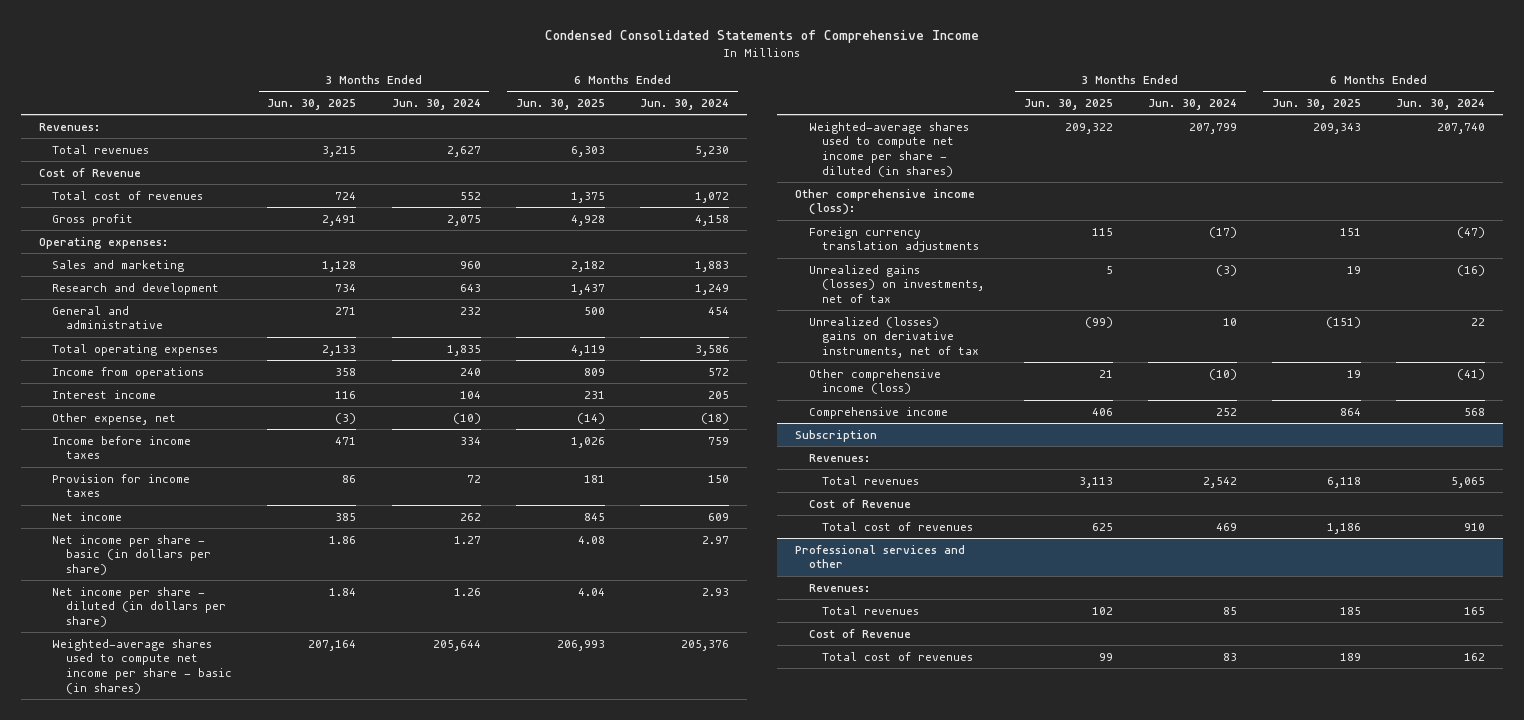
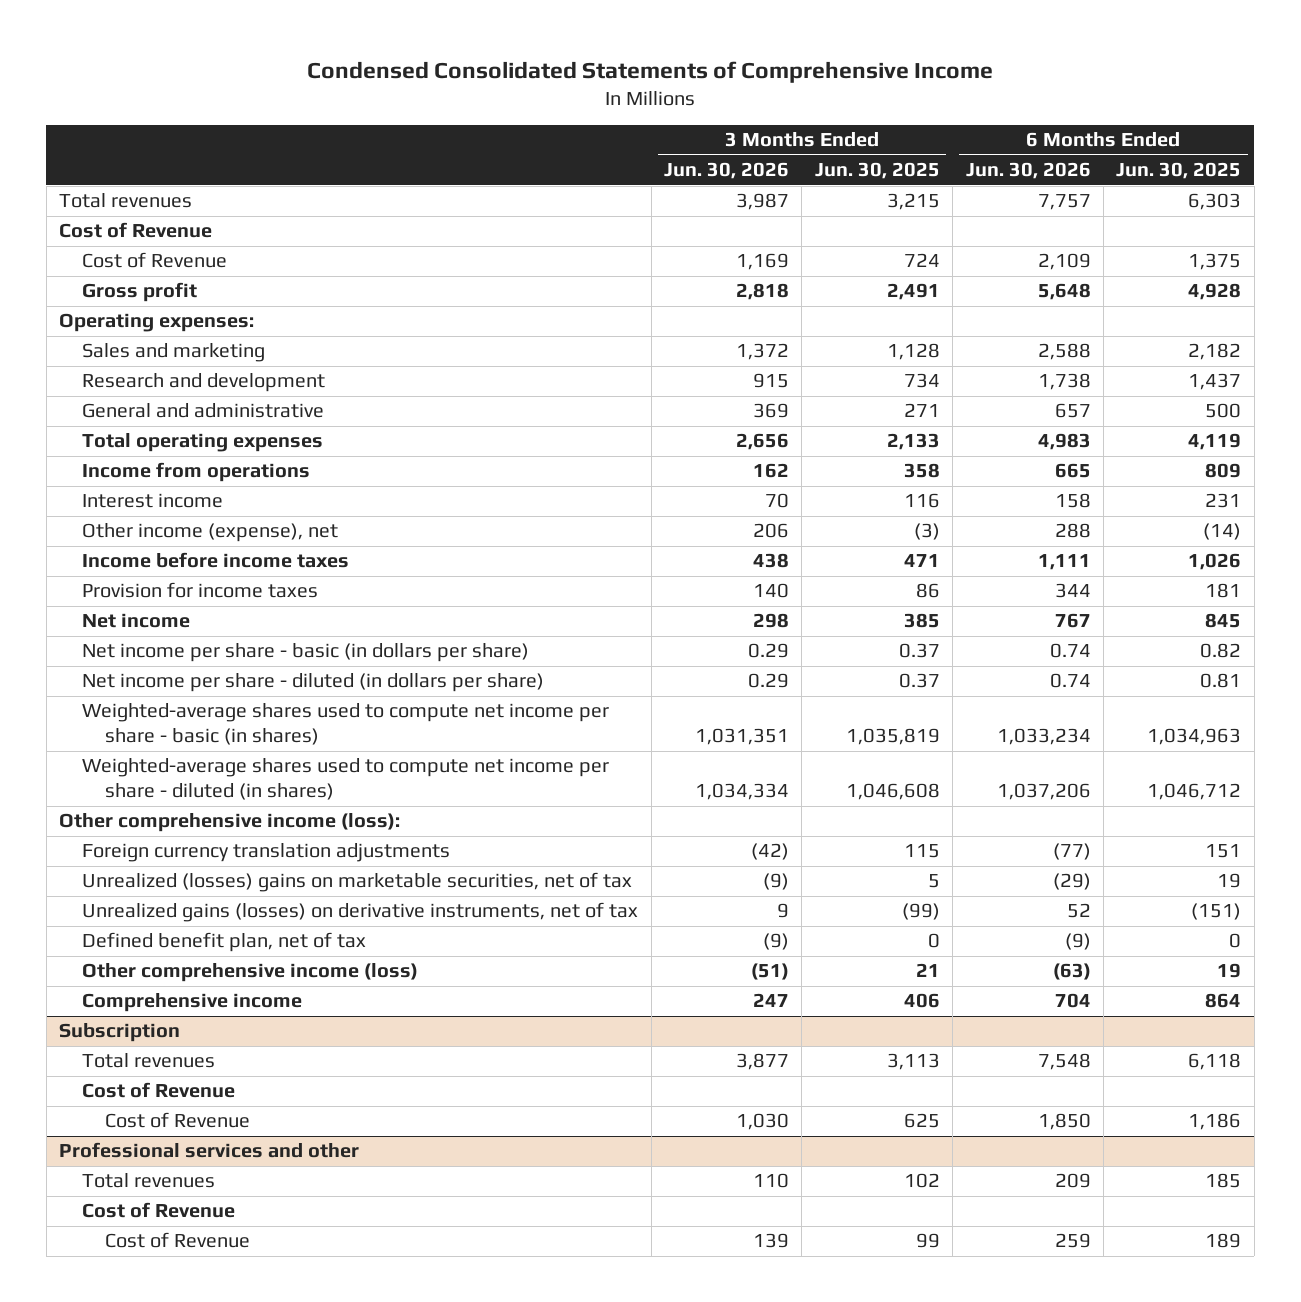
- | 3 Months Ended Jun. 30, 2025 | 3 Months Ended Jun. 30, 2024 | 6 Months Ended Jun. 30, 2025 | 6 Months Ended Jun. 30, 2024
+ | 3 Months Ended Jun. 30, 2026 | 3 Months Ended Jun. 30, 2025 | 6 Months Ended Jun. 30, 2026 | 6 Months Ended Jun. 30, 2025
- Revenues:
- Total cost of revenues | 724 | 552 | 1,375 | 1,072
+ Cost of Revenue | 1,169 | 724 | 2,109 | 1,375
- Other expense, net | (3) | (10) | (14) | (18)
+ Other income (expense), net | 206 | (3) | 288 | (14)
- Net income per share - basic (in dollars per share) | 1.86 | 1.27 | 4.08 | 2.97
- Net income per share - diluted (in dollars per share) | 1.84 | 1.26 | 4.04 | 2.93
- Weighted-average shares used to compute net income per share - basic (in shares) | 207,164 | 205,644 | 206,993 | 205,376
- Weighted-average shares used to compute net income per share - diluted (in shares) | 209,322 | 207,799 | 209,343 | 207,740
+ Net income per share - basic (in dollars per share) | 0.29 | 0.37 | 0.74 | 0.82
+ Net income per share - diluted (in dollars per share) | 0.29 | 0.37 | 0.74 | 0.81
+ Weighted-average shares used to compute net income per share - basic (in shares) | 1,031,351 | 1,035,819 | 1,033,234 | 1,034,963
+ Weighted-average shares used to compute net income per share - diluted (in shares) | 1,034,334 | 1,046,608 | 1,037,206 | 1,046,712
- Unrealized gains (losses) on investments, net of tax | 5 | (3) | 19 | (16)
- Unrealized (losses) gains on derivative instruments, net of tax | (99) | 10 | (151) | 22
+ Unrealized (losses) gains on marketable securities, net of tax | (9) | 5 | (29) | 19
+ Unrealized gains (losses) on derivative instruments, net of tax | 9 | (99) | 52 | (151)
+ Defined benefit plan, net of tax | (9) | 0 | (9) | 0
@ Subscription
- Revenues:
- Total cost of revenues | 625 | 469 | 1,186 | 910
+ Cost of Revenue | 1,030 | 625 | 1,850 | 1,186
@ Professional services and other
- Revenues:
- Total cost of revenues | 99 | 83 | 189 | 162
+ Cost of Revenue | 139 | 99 | 259 | 189

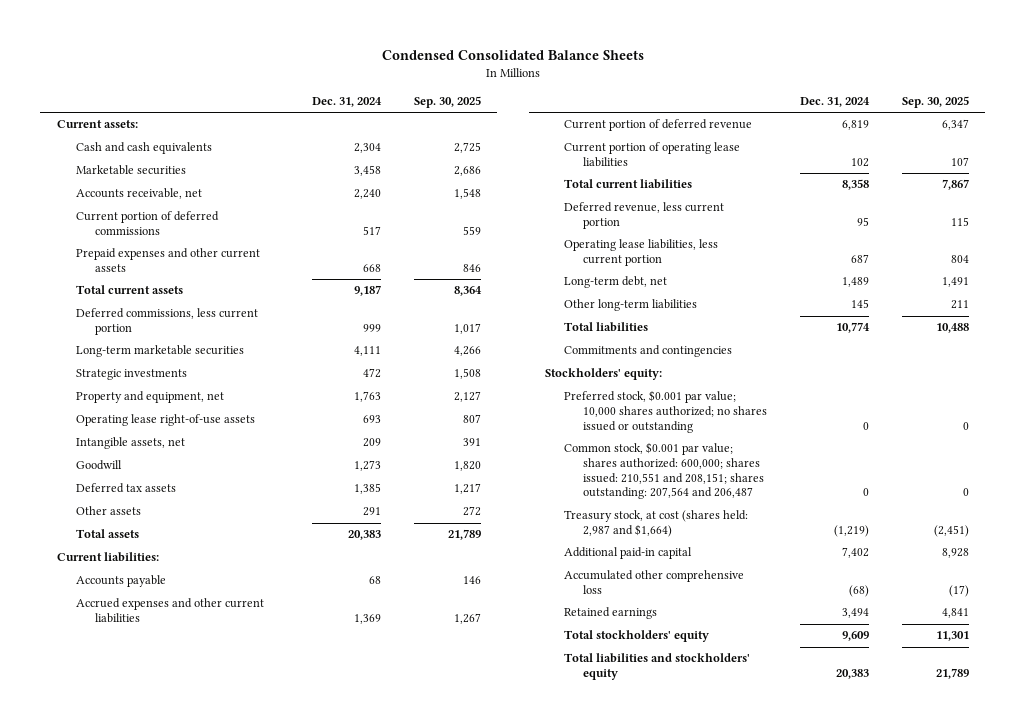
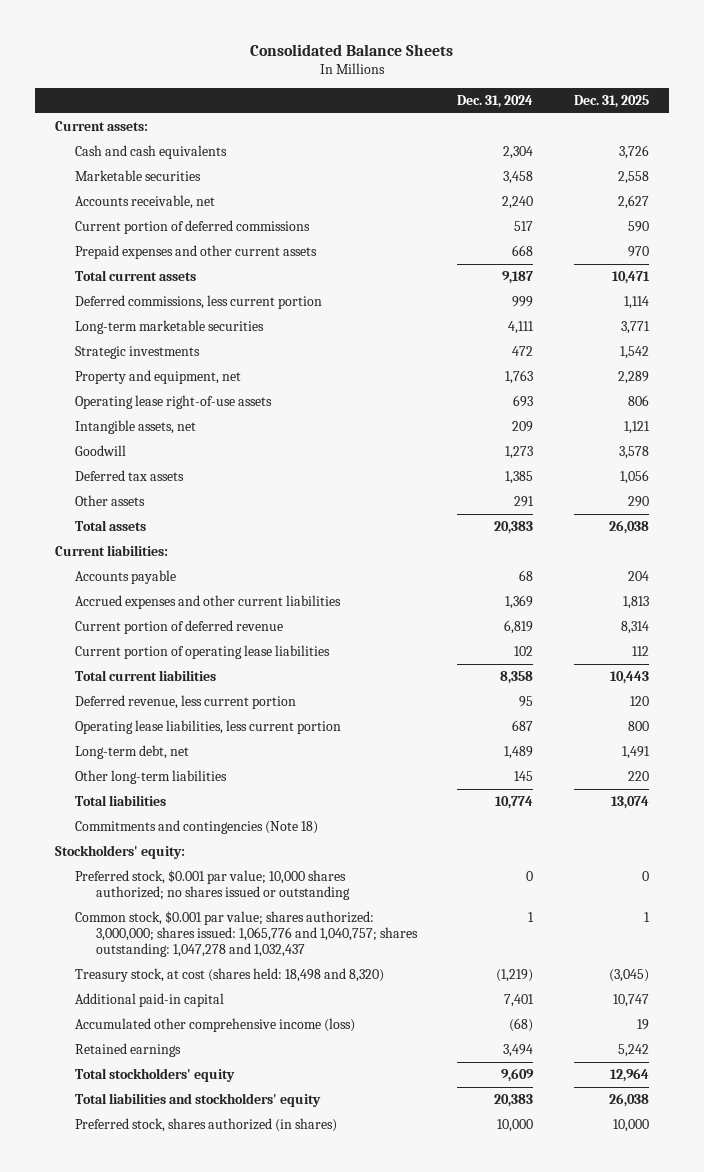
- Condensed Consolidated Balance Sheets
+ Consolidated Balance Sheets
- | Dec. 31, 2024 | Sep. 30, 2025
+ | Dec. 31, 2024 | Dec. 31, 2025
- Commitments and contingencies
+ Commitments and contingencies (Note 18)
- Common stock, $0.001 par value; shares authorized: 600,000; shares issued: 210,551 and 208,151; shares outstanding: 207,564 and 206,487 | 0 | 0
- Treasury stock, at cost (shares held: 2,987 and $1,664) | (1,219) | (2,451)
- Additional paid-in capital | 7,402 | 8,928
- Accumulated other comprehensive loss | (68) | (17)
+ Common stock, $0.001 par value; shares authorized: 3,000,000; shares issued: 1,065,776 and 1,040,757; shares outstanding: 1,047,278 and 1,032,437 | 1 | 1
+ Treasury stock, at cost (shares held: 18,498 and 8,320) | (1,219) | (3,045)
+ Additional paid-in capital | 7,401 | 10,747
+ Accumulated other comprehensive income (loss) | (68) | 19
+ Preferred stock, shares authorized (in shares) | 10,000 | 10,000

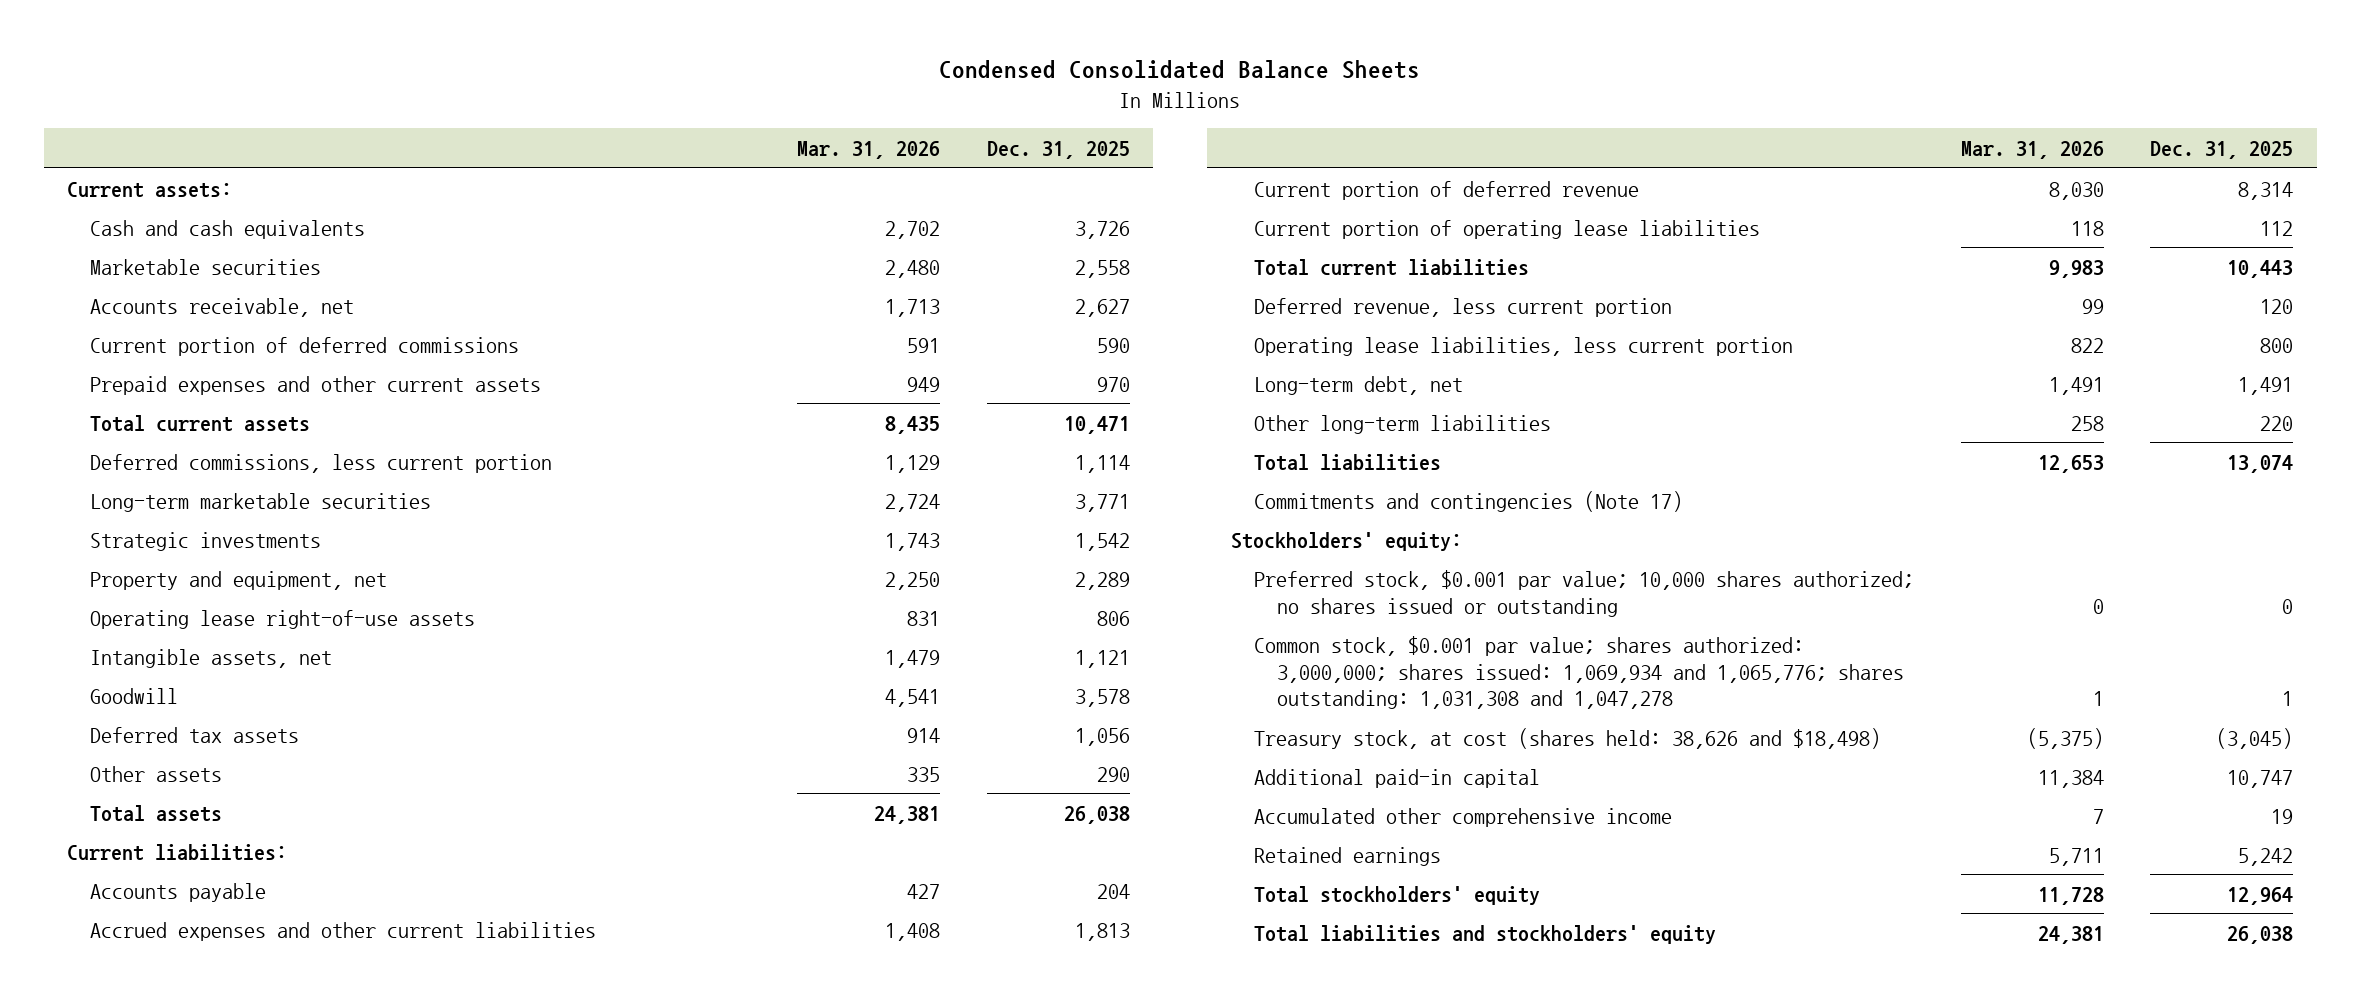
- Consolidated Balance Sheets
+ Condensed Consolidated Balance Sheets
- | Dec. 31, 2024 | Dec. 31, 2025
+ | Mar. 31, 2026 | Dec. 31, 2025
- Commitments and contingencies (Note 18)
+ Commitments and contingencies (Note 17)
- Common stock, $0.001 par value; shares authorized: 3,000,000; shares issued: 1,065,776 and 1,040,757; shares outstanding: 1,047,278 and 1,032,437 | 1 | 1
- Treasury stock, at cost (shares held: 18,498 and 8,320) | (1,219) | (3,045)
+ Common stock, $0.001 par value; shares authorized: 3,000,000; shares issued: 1,069,934 and 1,065,776; shares outstanding: 1,031,308 and 1,047,278 | 1 | 1
+ Treasury stock, at cost (shares held: 38,626 and $18,498) | (5,375) | (3,045)
- Accumulated other comprehensive income (loss) | (68) | 19
+ Accumulated other comprehensive income | 7 | 19
- Preferred stock, shares authorized (in shares) | 10,000 | 10,000

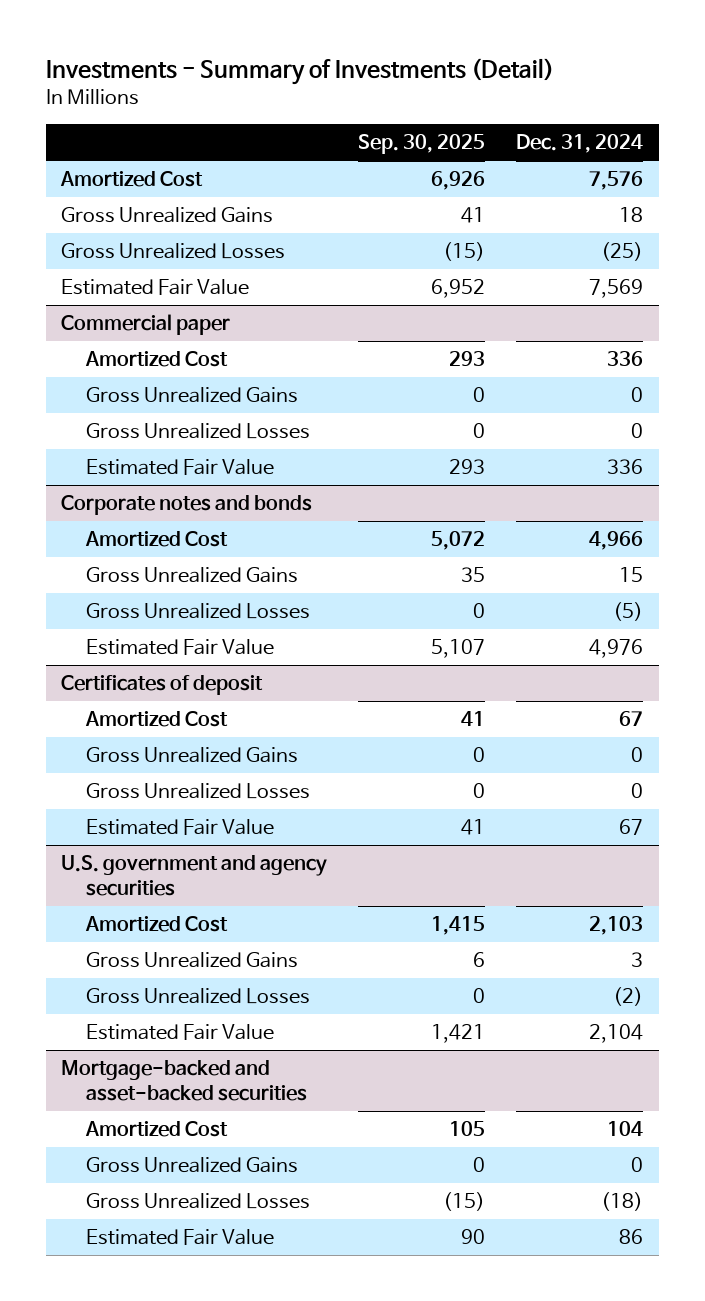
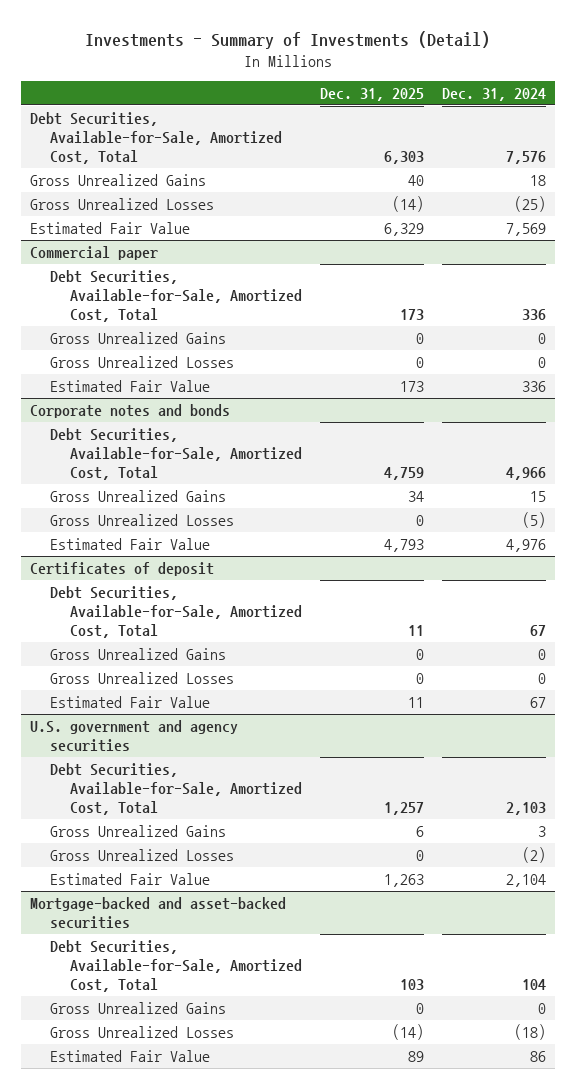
- | Sep. 30, 2025 | Dec. 31, 2024
+ | Dec. 31, 2025 | Dec. 31, 2024
- Amortized Cost | 6,926 | 7,576
+ Debt Securities, Available-for-Sale, Amortized Cost, Total | 6,303 | 7,576
@ Commercial paper
- Amortized Cost | 293 | 336
+ Debt Securities, Available-for-Sale, Amortized Cost, Total | 173 | 336
@ Corporate notes and bonds
- Amortized Cost | 5,072 | 4,966
+ Debt Securities, Available-for-Sale, Amortized Cost, Total | 4,759 | 4,966
@ Certificates of deposit
- Amortized Cost | 41 | 67
+ Debt Securities, Available-for-Sale, Amortized Cost, Total | 11 | 67
@ U.S. government and agency securities
- Amortized Cost | 1,415 | 2,103
+ Debt Securities, Available-for-Sale, Amortized Cost, Total | 1,257 | 2,103
@ Mortgage-backed and asset-backed securities
- Amortized Cost | 105 | 104
+ Debt Securities, Available-for-Sale, Amortized Cost, Total | 103 | 104

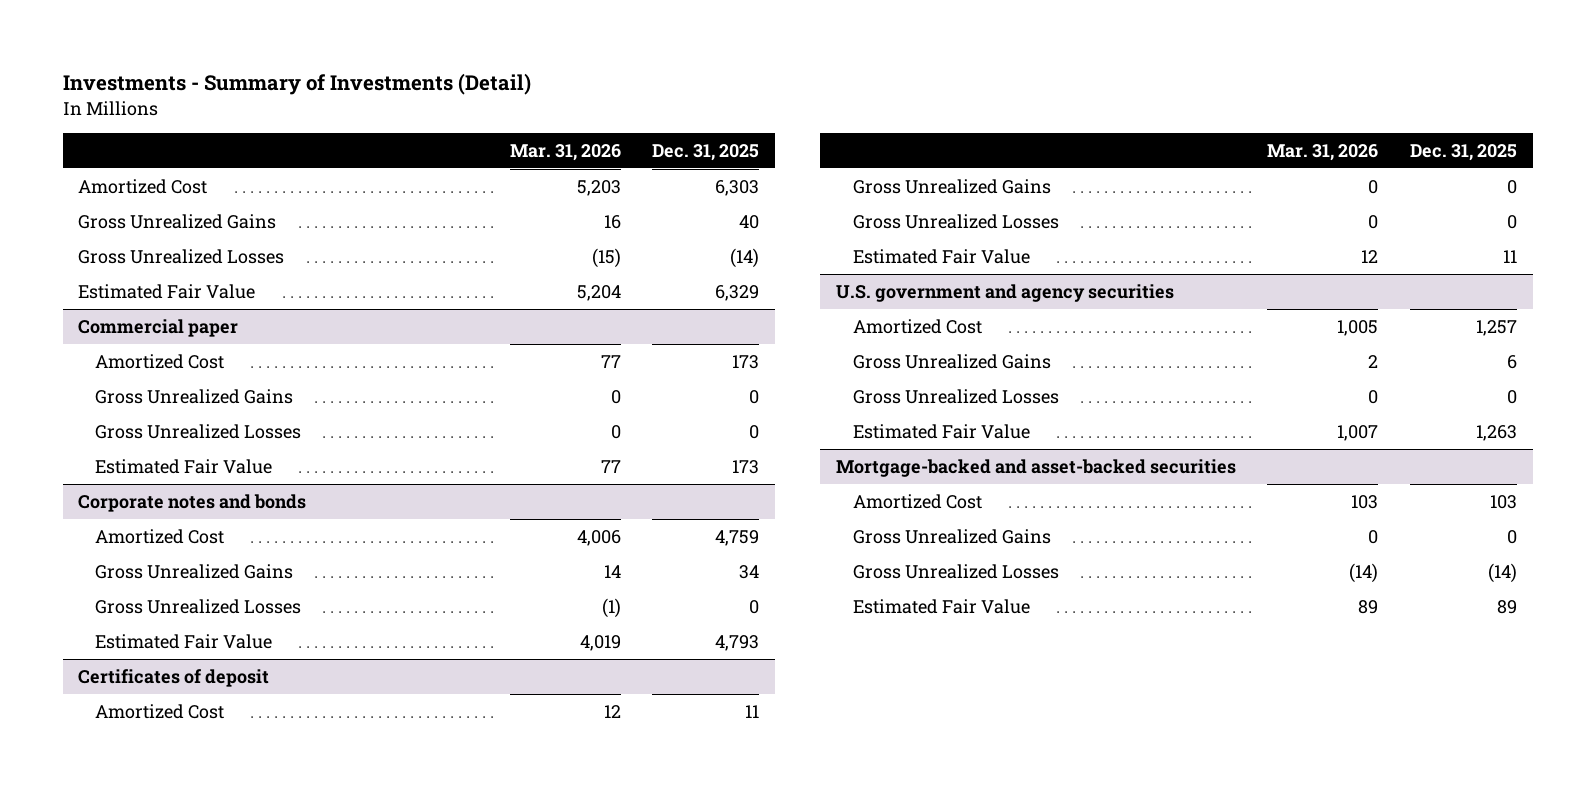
- | Dec. 31, 2025 | Dec. 31, 2024
+ | Mar. 31, 2026 | Dec. 31, 2025
- Debt Securities, Available-for-Sale, Amortized Cost, Total | 6,303 | 7,576
+ Amortized Cost | 5,203 | 6,303
@ Commercial paper
- Debt Securities, Available-for-Sale, Amortized Cost, Total | 173 | 336
+ Amortized Cost | 77 | 173
@ Corporate notes and bonds
- Debt Securities, Available-for-Sale, Amortized Cost, Total | 4,759 | 4,966
+ Amortized Cost | 4,006 | 4,759
@ Certificates of deposit
- Debt Securities, Available-for-Sale, Amortized Cost, Total | 11 | 67
+ Amortized Cost | 12 | 11
@ U.S. government and agency securities
- Debt Securities, Available-for-Sale, Amortized Cost, Total | 1,257 | 2,103
+ Amortized Cost | 1,005 | 1,257
@ Mortgage-backed and asset-backed securities
- Debt Securities, Available-for-Sale, Amortized Cost, Total | 103 | 104
+ Amortized Cost | 103 | 103

